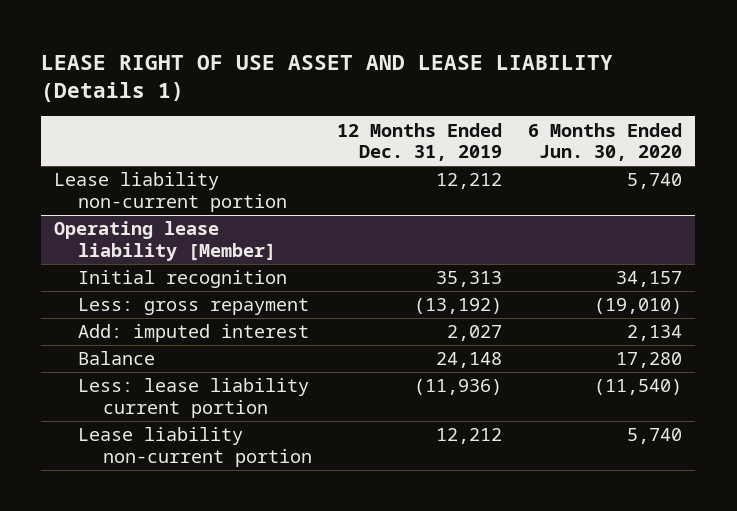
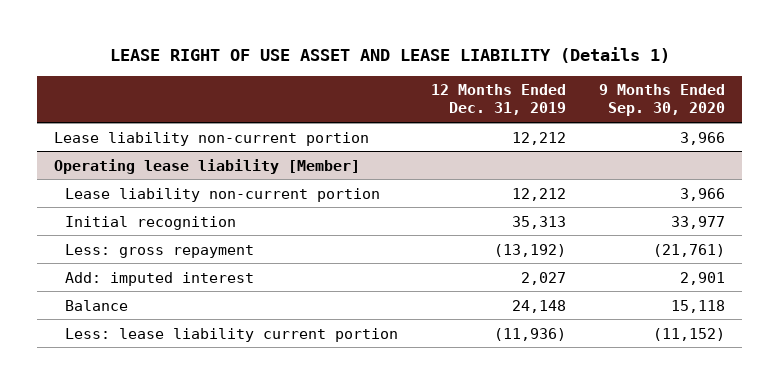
- | 12 Months Ended Dec. 31, 2019 | 6 Months Ended Jun. 30, 2020
+ | 12 Months Ended Dec. 31, 2019 | 9 Months Ended Sep. 30, 2020
@ Operating lease liability [Member]
moved up: Lease liability non-current portion | 12,212 | 3,966

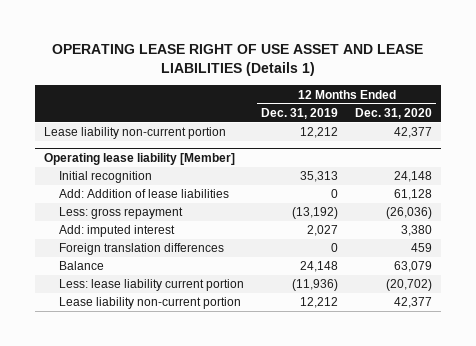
- LEASE RIGHT OF USE ASSET AND LEASE LIABILITY (Details 1)
+ OPERATING LEASE RIGHT OF USE ASSET AND LEASE LIABILITIES (Details 1)
- | 12 Months Ended Dec. 31, 2019 | 9 Months Ended Sep. 30, 2020
+ | 12 Months Ended Dec. 31, 2019 | 12 Months Ended Dec. 31, 2020
@ Operating lease liability [Member]
+ Add: Addition of lease liabilities | 0 | 61,128
+ Foreign translation differences | 0 | 459
moved down: Lease liability non-current portion | 12,212 | 42,377

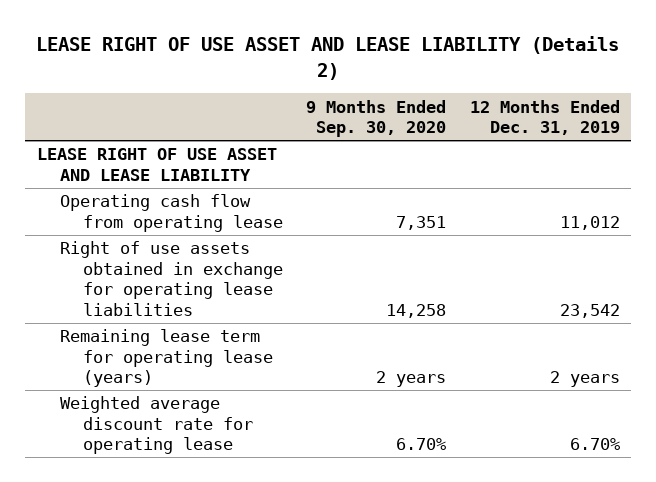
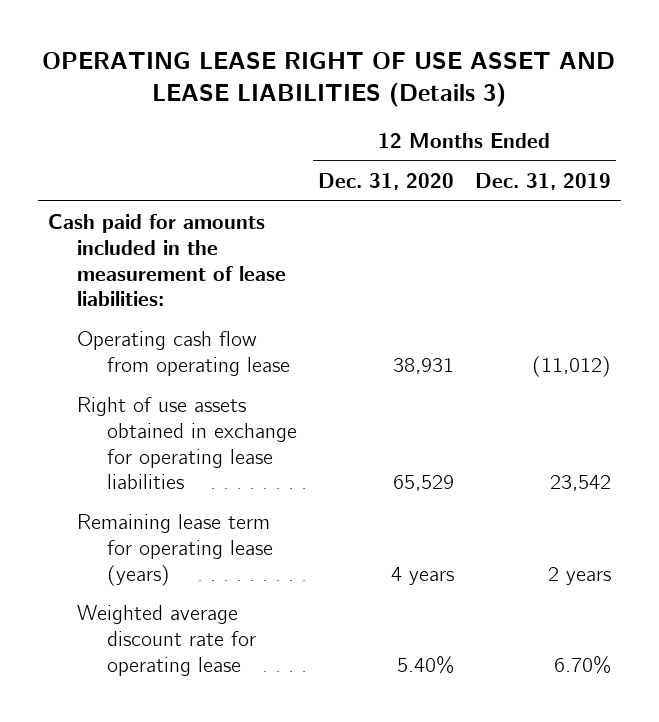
- LEASE RIGHT OF USE ASSET AND LEASE LIABILITY (Details 2)
+ OPERATING LEASE RIGHT OF USE ASSET AND LEASE LIABILITIES (Details 3)
- | 9 Months Ended Sep. 30, 2020 | 12 Months Ended Dec. 31, 2019
+ | 12 Months Ended Dec. 31, 2020 | 12 Months Ended Dec. 31, 2019
- LEASE RIGHT OF USE ASSET AND LEASE LIABILITY
- Operating cash flow from operating lease | 7,351 | 11,012
+ Cash paid for amounts included in the measurement of lease liabilities:
+ Operating cash flow from operating lease | 38,931 | (11,012)

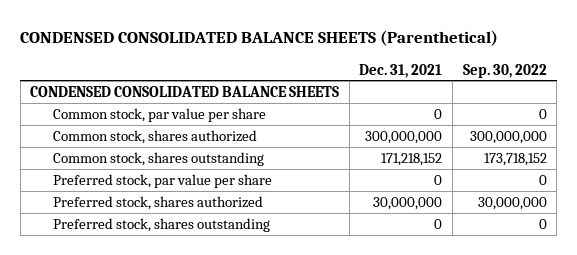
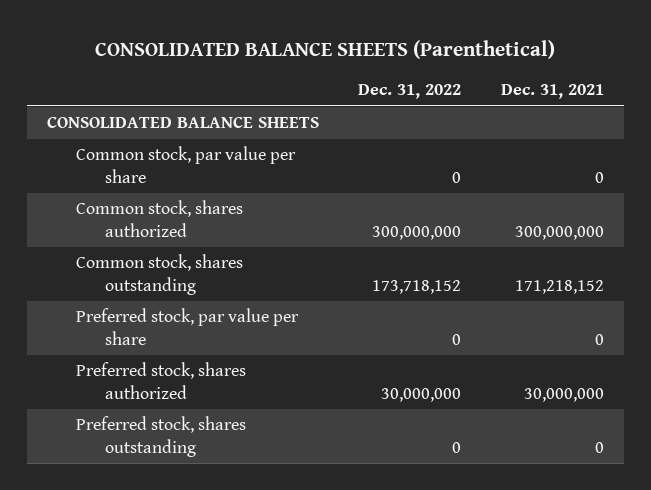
- CONDENSED CONSOLIDATED BALANCE SHEETS (Parenthetical)
+ CONSOLIDATED BALANCE SHEETS (Parenthetical)
- | Dec. 31, 2021 | Sep. 30, 2022
+ | Dec. 31, 2022 | Dec. 31, 2021
- CONDENSED CONSOLIDATED BALANCE SHEETS
+ CONSOLIDATED BALANCE SHEETS

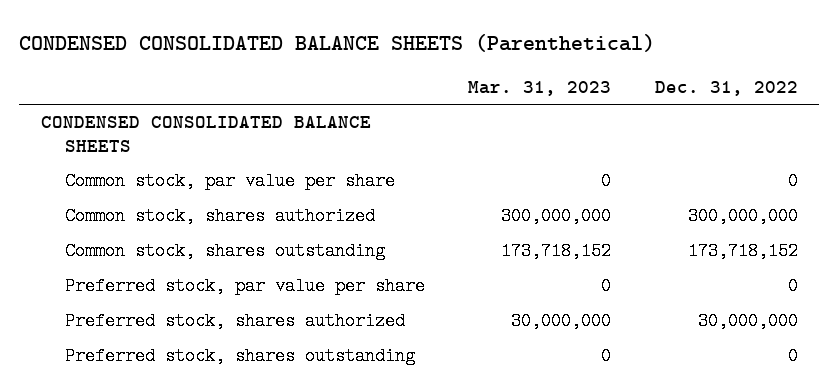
- CONSOLIDATED BALANCE SHEETS (Parenthetical)
+ CONDENSED CONSOLIDATED BALANCE SHEETS (Parenthetical)
- | Dec. 31, 2022 | Dec. 31, 2021
+ | Mar. 31, 2023 | Dec. 31, 2022
- CONSOLIDATED BALANCE SHEETS
+ CONDENSED CONSOLIDATED BALANCE SHEETS

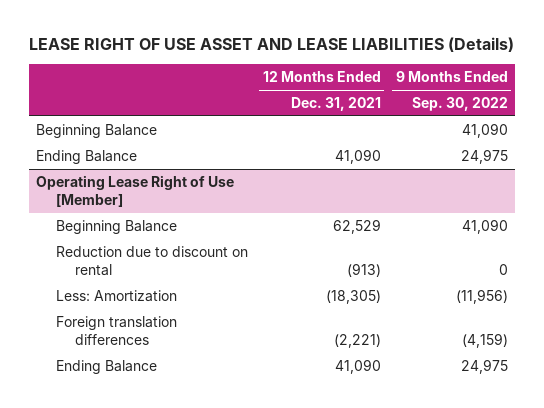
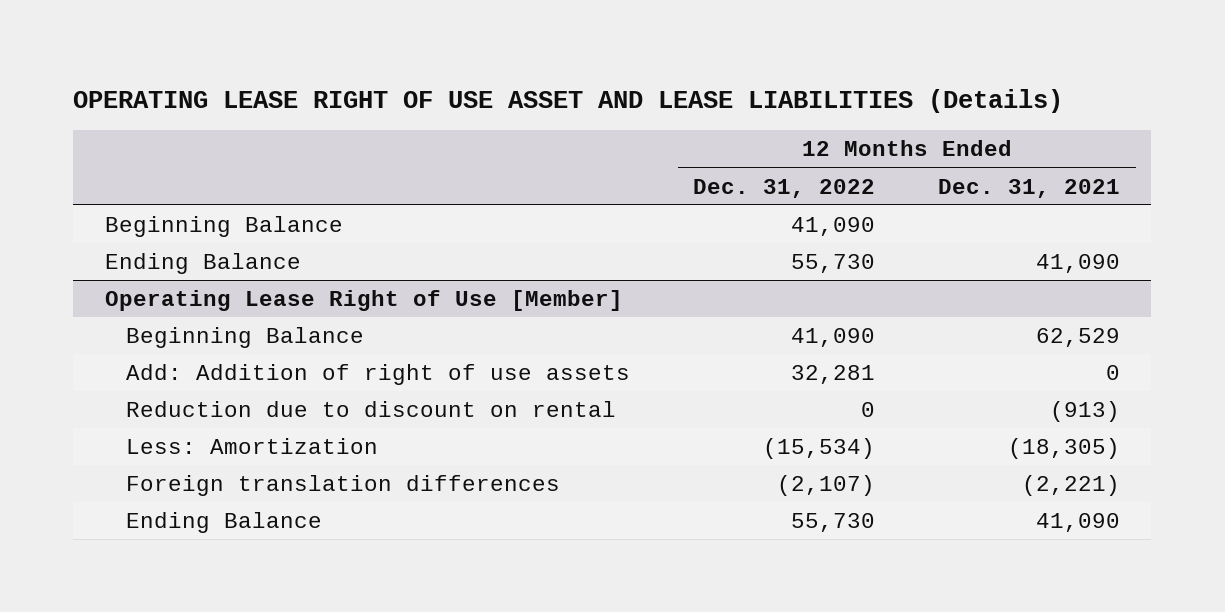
- LEASE RIGHT OF USE ASSET AND LEASE LIABILITIES (Details)
+ OPERATING LEASE RIGHT OF USE ASSET AND LEASE LIABILITIES (Details)
- | 12 Months Ended Dec. 31, 2021 | 9 Months Ended Sep. 30, 2022
+ | 12 Months Ended Dec. 31, 2022 | 12 Months Ended Dec. 31, 2021
@ Operating Lease Right of Use [Member]
+ Add: Addition of right of use assets | 32,281 | 0

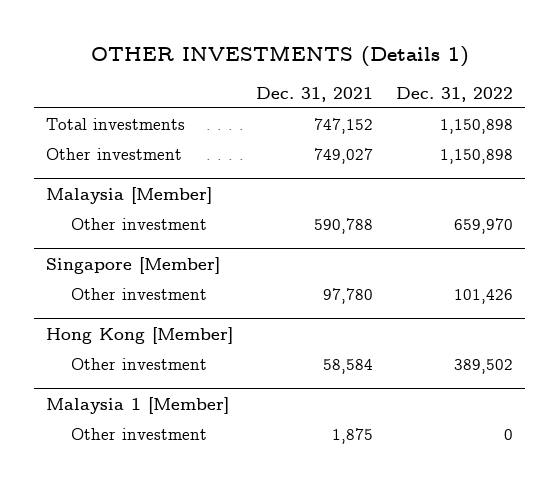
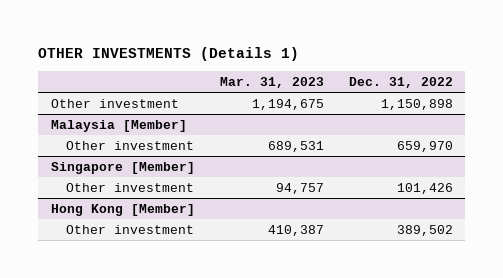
- | Dec. 31, 2021 | Dec. 31, 2022
+ | Mar. 31, 2023 | Dec. 31, 2022
- Total investments | 747,152 | 1,150,898
- Malaysia 1 [Member]
- Other investment | 1,875 | 0

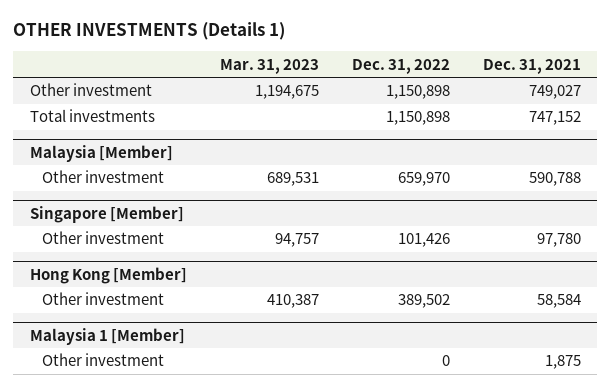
- | Mar. 31, 2023 | Dec. 31, 2022
+ | Mar. 31, 2023 | Dec. 31, 2022 | Dec. 31, 2021
+ Total investments | | 1,150,898 | 747,152
+ Malaysia 1 [Member]
+ Other investment | | 0 | 1,875

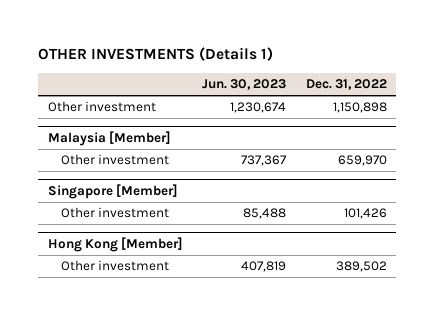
- | Mar. 31, 2023 | Dec. 31, 2022 | Dec. 31, 2021
+ | Jun. 30, 2023 | Dec. 31, 2022
- Total investments | | 1,150,898 | 747,152
- Malaysia 1 [Member]
- Other investment | | 0 | 1,875

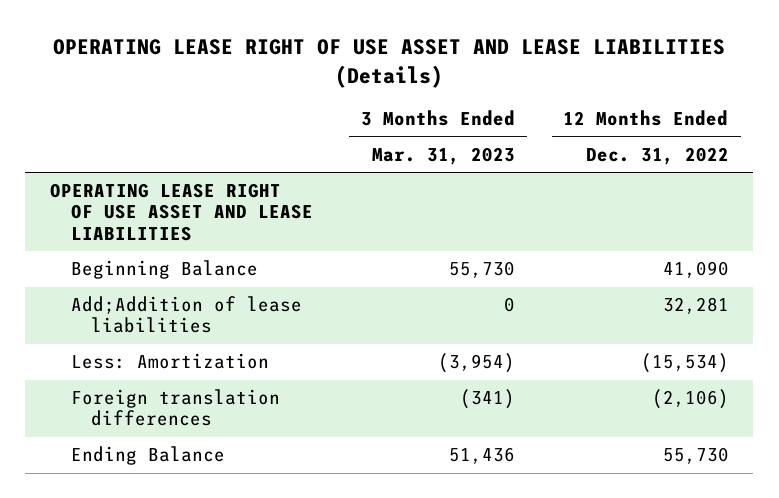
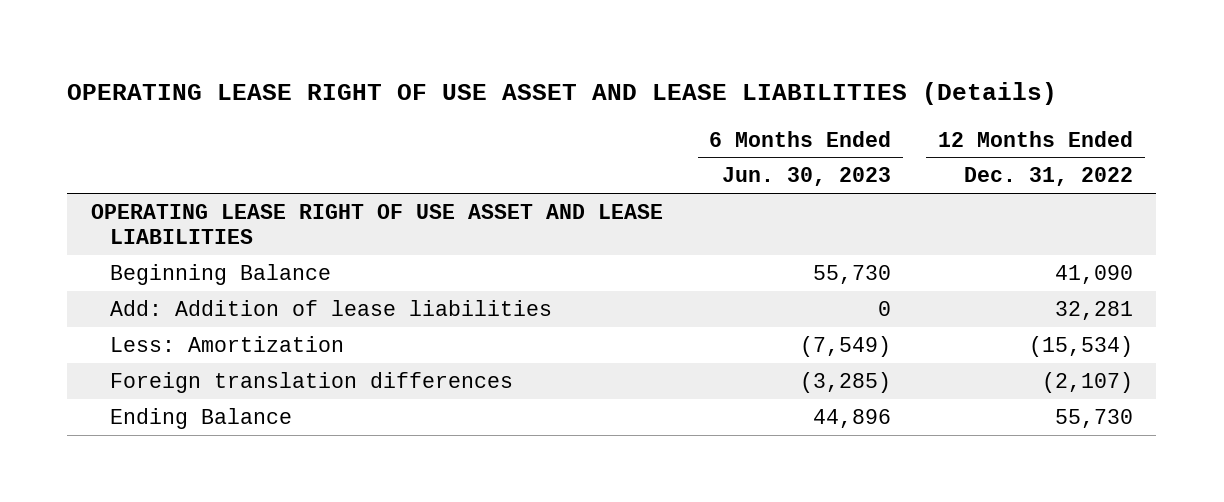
- | 3 Months Ended Mar. 31, 2023 | 12 Months Ended Dec. 31, 2022
+ | 6 Months Ended Jun. 30, 2023 | 12 Months Ended Dec. 31, 2022
- Add;Addition of lease liabilities | 0 | 32,281
+ Add: Addition of lease liabilities | 0 | 32,281
- Foreign translation differences | (341) | (2,106)
+ Foreign translation differences | (3,285) | (2,107)

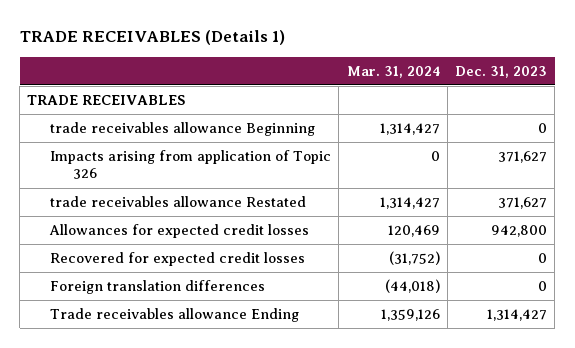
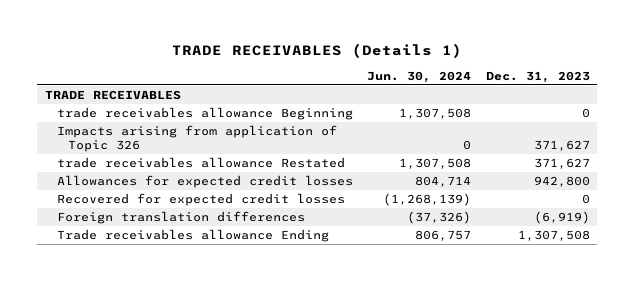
- | Mar. 31, 2024 | Dec. 31, 2023
+ | Jun. 30, 2024 | Dec. 31, 2023
- Foreign translation differences | (44,018) | 0
- Trade receivables allowance Ending | 1,359,126 | 1,314,427
+ Foreign translation differences | (37,326) | (6,919)
+ Trade receivables allowance Ending | 806,757 | 1,307,508

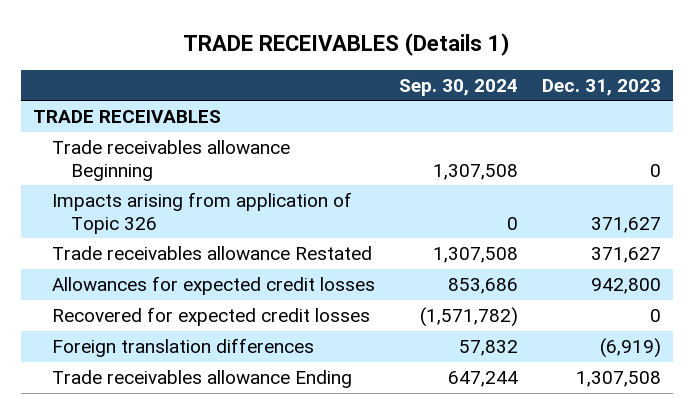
- | Jun. 30, 2024 | Dec. 31, 2023
+ | Sep. 30, 2024 | Dec. 31, 2023
- trade receivables allowance Beginning | 1,307,508 | 0
+ Trade receivables allowance Beginning | 1,307,508 | 0
- trade receivables allowance Restated | 1,307,508 | 371,627
+ Trade receivables allowance Restated | 1,307,508 | 371,627

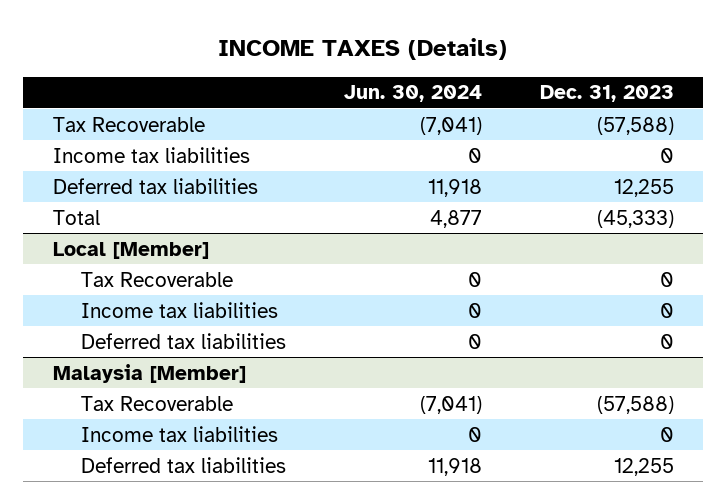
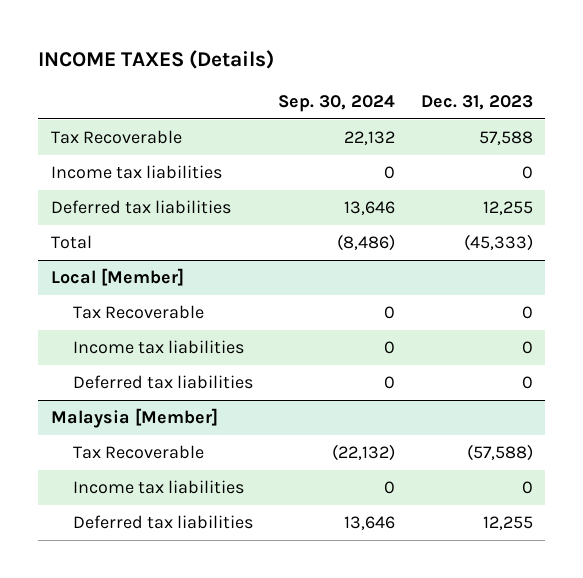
- | Jun. 30, 2024 | Dec. 31, 2023
+ | Sep. 30, 2024 | Dec. 31, 2023
- Tax Recoverable | (7,041) | (57,588)
+ Tax Recoverable | 22,132 | 57,588

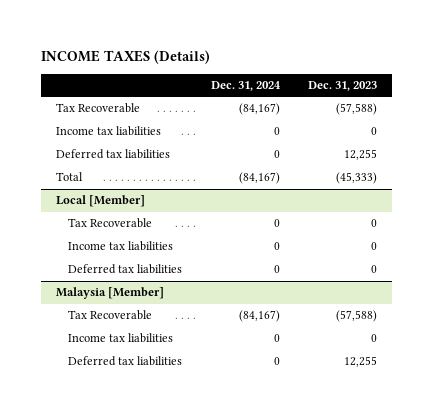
- | Sep. 30, 2024 | Dec. 31, 2023
+ | Dec. 31, 2024 | Dec. 31, 2023
- Tax Recoverable | 22,132 | 57,588
+ Tax Recoverable | (84,167) | (57,588)

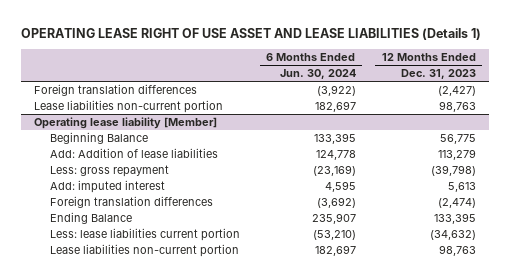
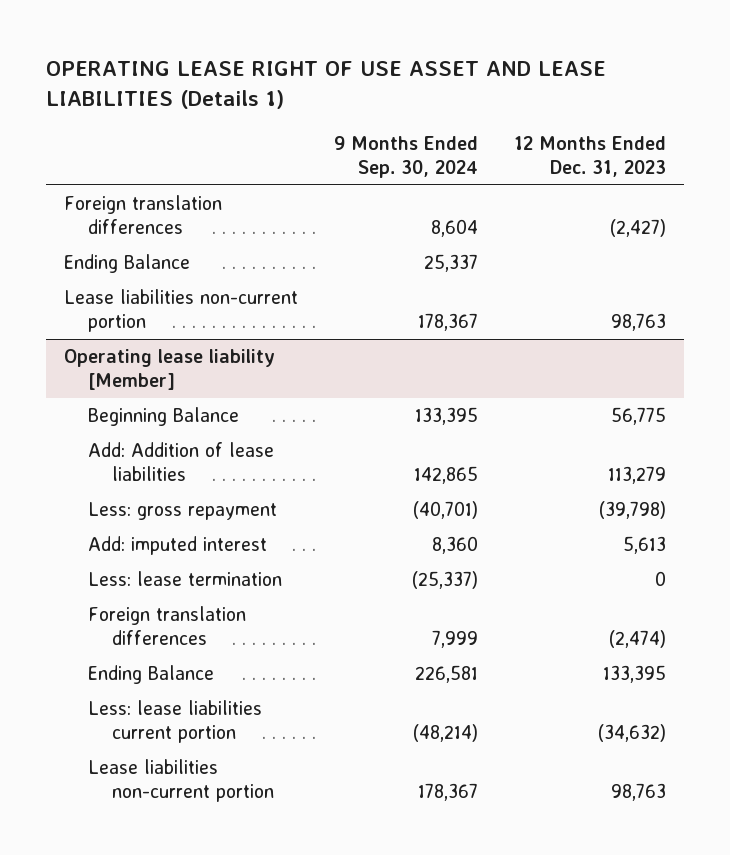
- | 6 Months Ended Jun. 30, 2024 | 12 Months Ended Dec. 31, 2023
+ | 9 Months Ended Sep. 30, 2024 | 12 Months Ended Dec. 31, 2023
+ Ending Balance | 25,337 |
@ Operating lease liability [Member]
+ Less: lease termination | (25,337) | 0

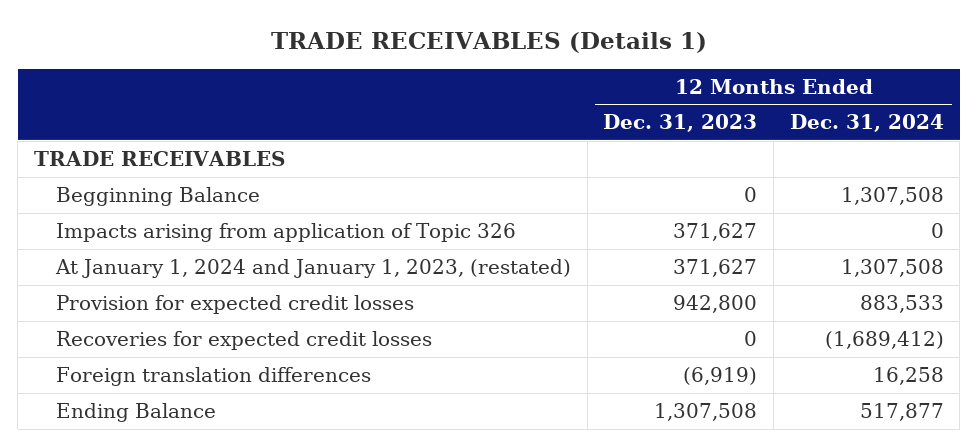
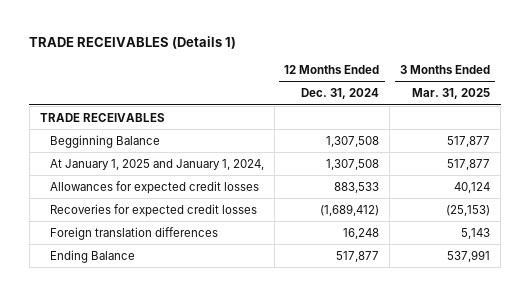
- | 12 Months Ended Dec. 31, 2023 | 12 Months Ended Dec. 31, 2024
+ | 12 Months Ended Dec. 31, 2024 | 3 Months Ended Mar. 31, 2025
- Impacts arising from application of Topic 326 | 371,627 | 0
- At January 1, 2024 and January 1, 2023, (restated) | 371,627 | 1,307,508
- Provision for expected credit losses | 942,800 | 883,533
+ At January 1, 2025 and January 1, 2024, | 1,307,508 | 517,877
+ Allowances for expected credit losses | 883,533 | 40,124
- Foreign translation differences | (6,919) | 16,258
+ Foreign translation differences | 16,248 | 5,143

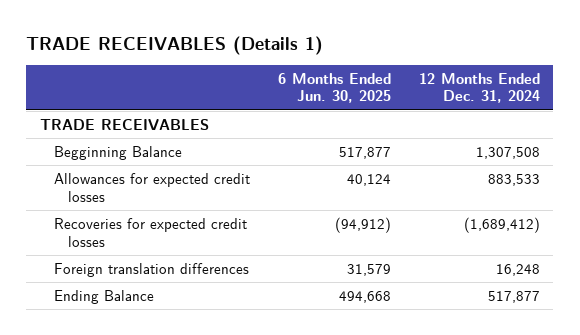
- | 12 Months Ended Dec. 31, 2024 | 3 Months Ended Mar. 31, 2025
+ | 6 Months Ended Jun. 30, 2025 | 12 Months Ended Dec. 31, 2024
- At January 1, 2025 and January 1, 2024, | 1,307,508 | 517,877

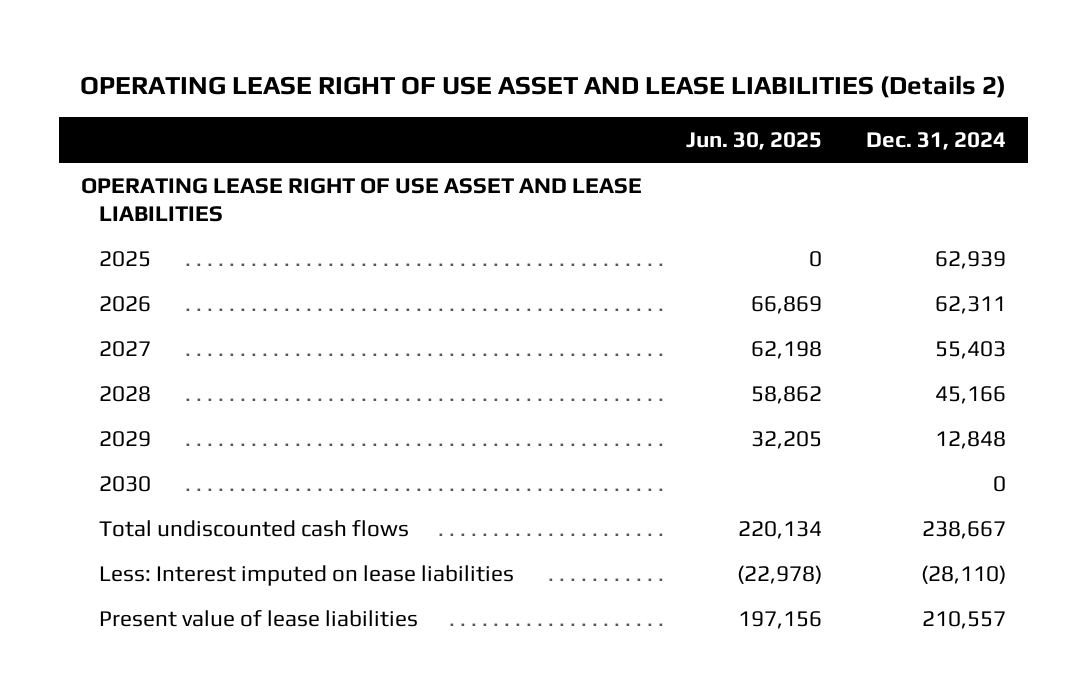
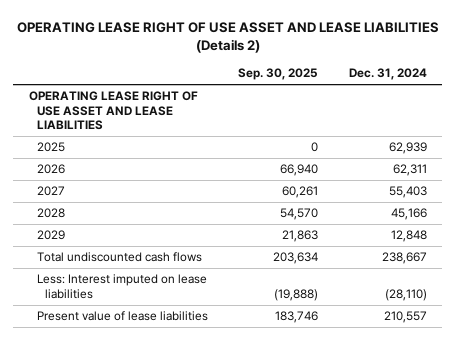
- | Jun. 30, 2025 | Dec. 31, 2024
+ | Sep. 30, 2025 | Dec. 31, 2024
- 2030 | | 0

